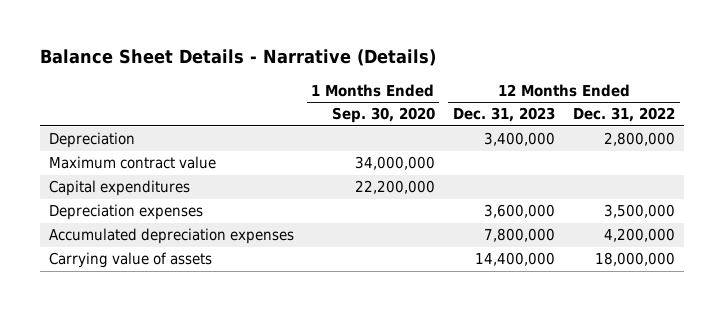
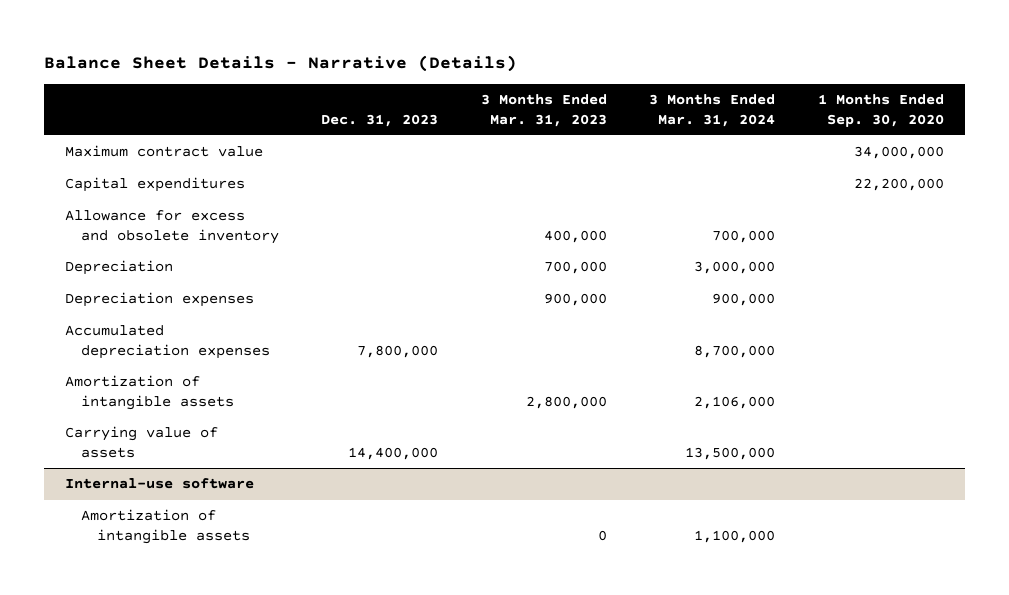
- | 1 Months Ended Sep. 30, 2020 | 12 Months Ended Dec. 31, 2023 | 12 Months Ended Dec. 31, 2022
+ | Dec. 31, 2023 | 3 Months Ended Mar. 31, 2023 | 3 Months Ended Mar. 31, 2024 | 1 Months Ended Sep. 30, 2020
+ Allowance for excess and obsolete inventory | | 400,000 | 700,000 |
moved down: Depreciation | | 700,000 | 3,000,000 |
+ Amortization of intangible assets | | 2,800,000 | 2,106,000 |
+ Internal-use software
+ Amortization of intangible assets | | 0 | 1,100,000 |

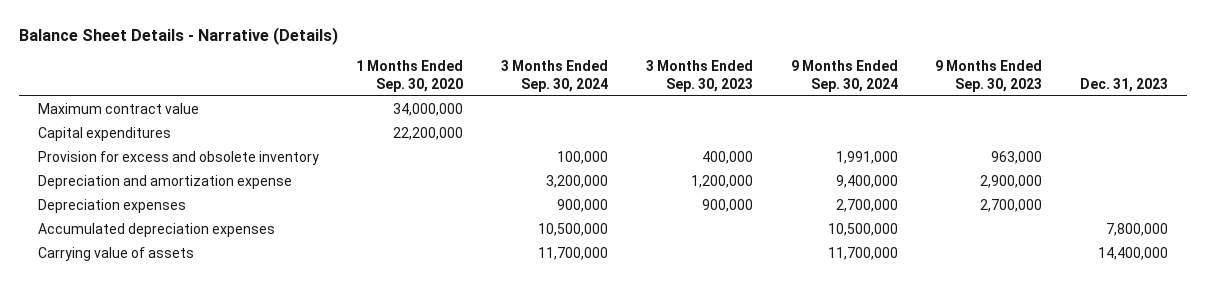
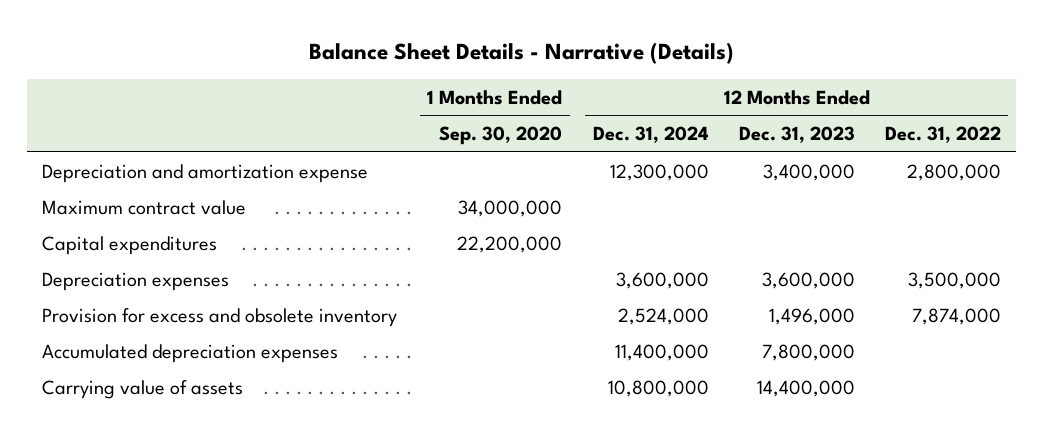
- | 1 Months Ended Sep. 30, 2020 | 3 Months Ended Sep. 30, 2024 | 3 Months Ended Sep. 30, 2023 | 9 Months Ended Sep. 30, 2024 | 9 Months Ended Sep. 30, 2023 | Dec. 31, 2023
+ | 1 Months Ended Sep. 30, 2020 | 12 Months Ended Dec. 31, 2024 | 12 Months Ended Dec. 31, 2023 | 12 Months Ended Dec. 31, 2022
moved up: Depreciation and amortization expense | | 12,300,000 | 3,400,000 | 2,800,000
moved down: Provision for excess and obsolete inventory | | 2,524,000 | 1,496,000 | 7,874,000

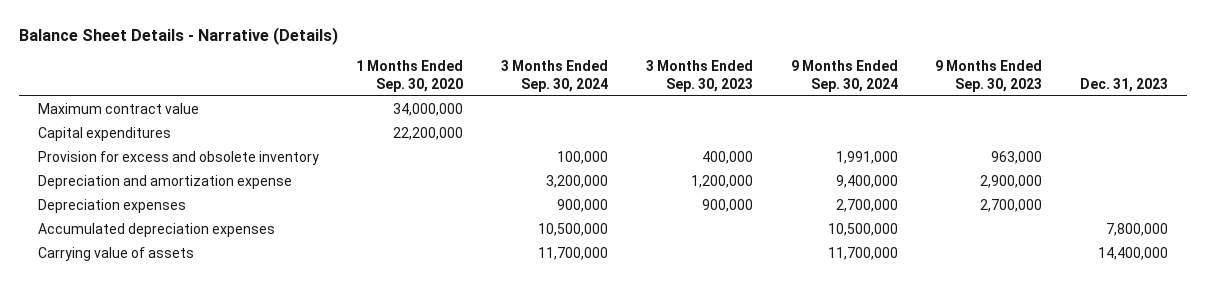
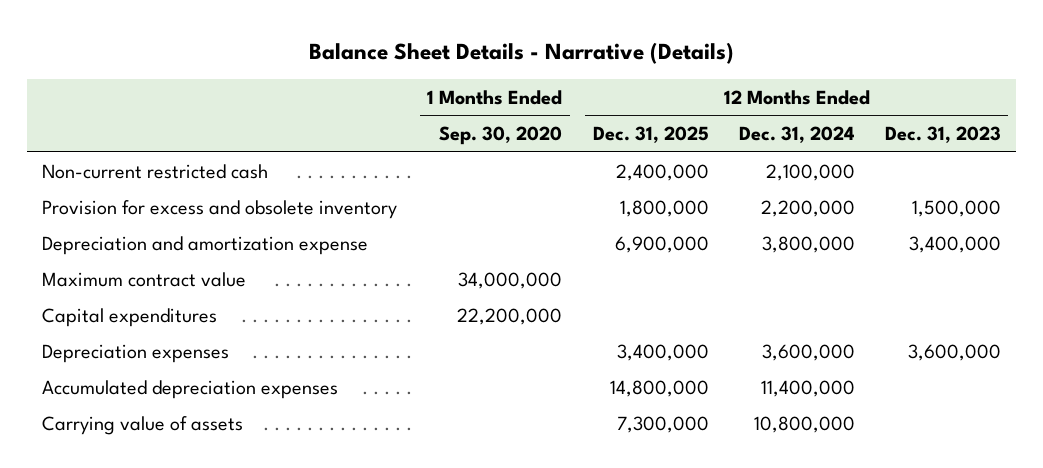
- | 1 Months Ended Sep. 30, 2020 | 3 Months Ended Sep. 30, 2024 | 3 Months Ended Sep. 30, 2023 | 9 Months Ended Sep. 30, 2024 | 9 Months Ended Sep. 30, 2023 | Dec. 31, 2023
+ | 1 Months Ended Sep. 30, 2020 | 12 Months Ended Dec. 31, 2025 | 12 Months Ended Dec. 31, 2024 | 12 Months Ended Dec. 31, 2023
+ Non-current restricted cash | | 2,400,000 | 2,100,000 |
moved down: Maximum contract value | 34,000,000 | | |
moved down: Capital expenditures | 22,200,000 | | |

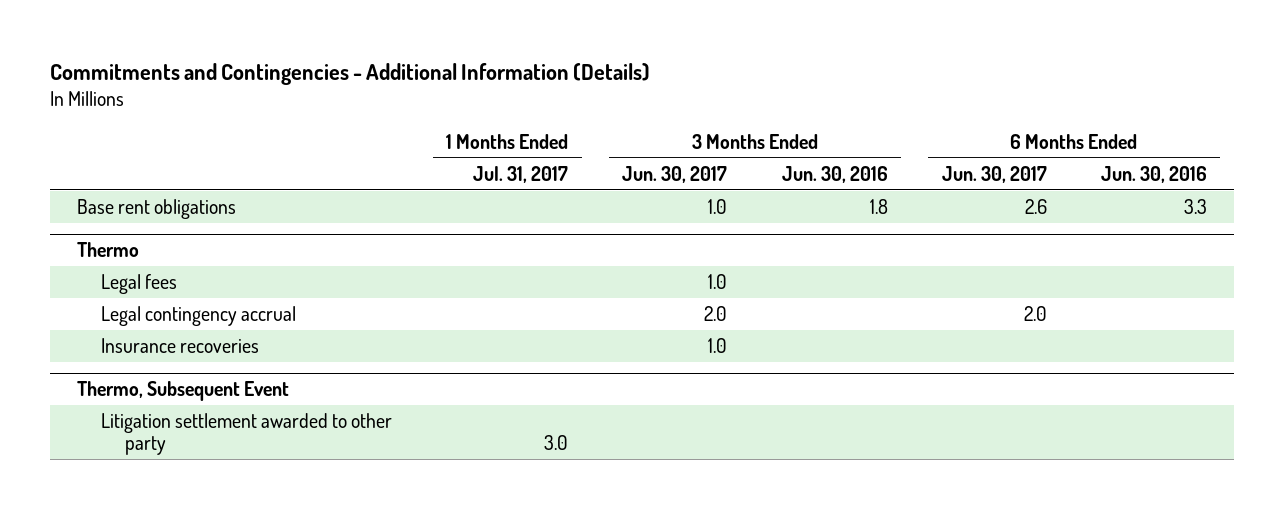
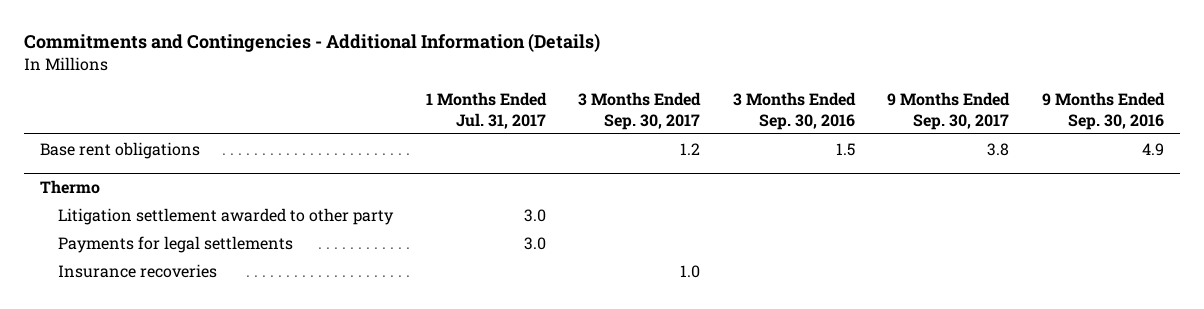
- | 1 Months Ended Jul. 31, 2017 | 3 Months Ended Jun. 30, 2017 | 3 Months Ended Jun. 30, 2016 | 6 Months Ended Jun. 30, 2017 | 6 Months Ended Jun. 30, 2016
+ | 1 Months Ended Jul. 31, 2017 | 3 Months Ended Sep. 30, 2017 | 3 Months Ended Sep. 30, 2016 | 9 Months Ended Sep. 30, 2017 | 9 Months Ended Sep. 30, 2016
@ Thermo
- Legal fees | | 1.0 | | |
- Legal contingency accrual | | 2.0 | | 2.0 |
+ Litigation settlement awarded to other party | 3.0 | | | |
+ Payments for legal settlements | 3.0 | | | |
- Thermo, Subsequent Event
- Litigation settlement awarded to other party | 3.0 | | | |

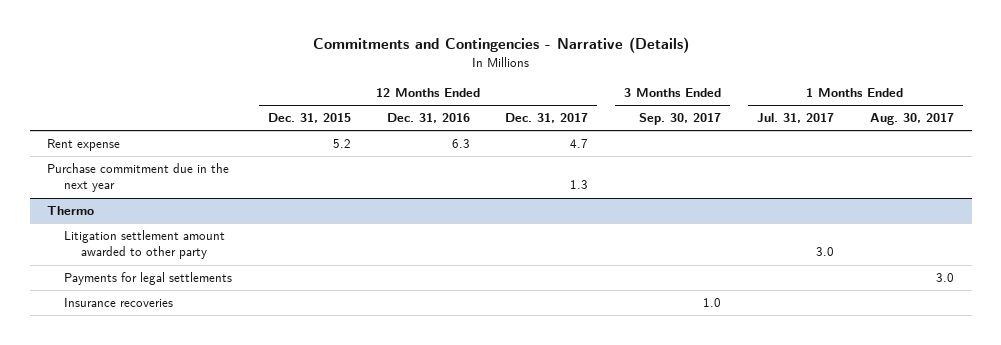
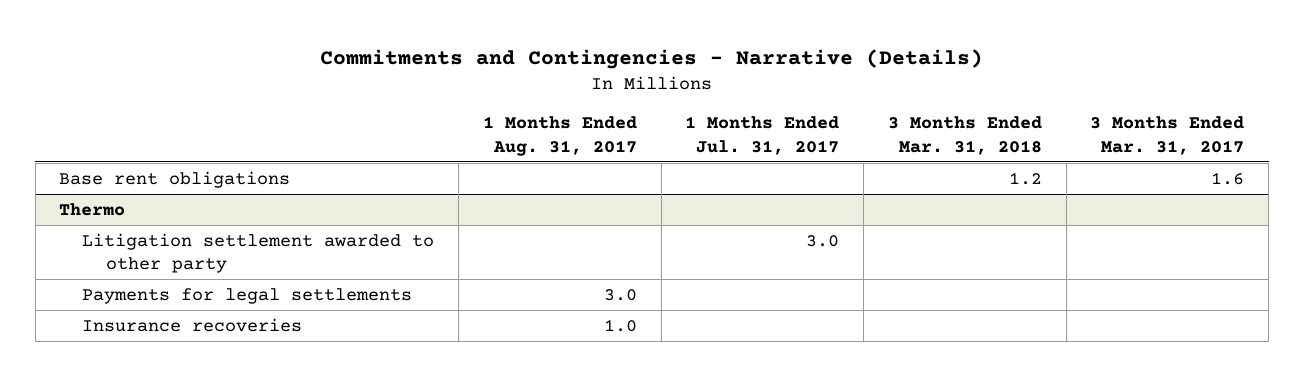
- | 12 Months Ended Dec. 31, 2015 | 12 Months Ended Dec. 31, 2016 | 12 Months Ended Dec. 31, 2017 | 3 Months Ended Sep. 30, 2017 | 1 Months Ended Jul. 31, 2017 | 1 Months Ended Aug. 30, 2017
+ | 1 Months Ended Aug. 31, 2017 | 1 Months Ended Jul. 31, 2017 | 3 Months Ended Mar. 31, 2018 | 3 Months Ended Mar. 31, 2017
- Rent expense | 5.2 | 6.3 | 4.7 | | |
- Purchase commitment due in the next year | | | 1.3 | | |
+ Base rent obligations | | | 1.2 | 1.6
@ Thermo
- Litigation settlement amount awarded to other party | | | | | 3.0 |
+ Litigation settlement awarded to other party | | 3.0 | |

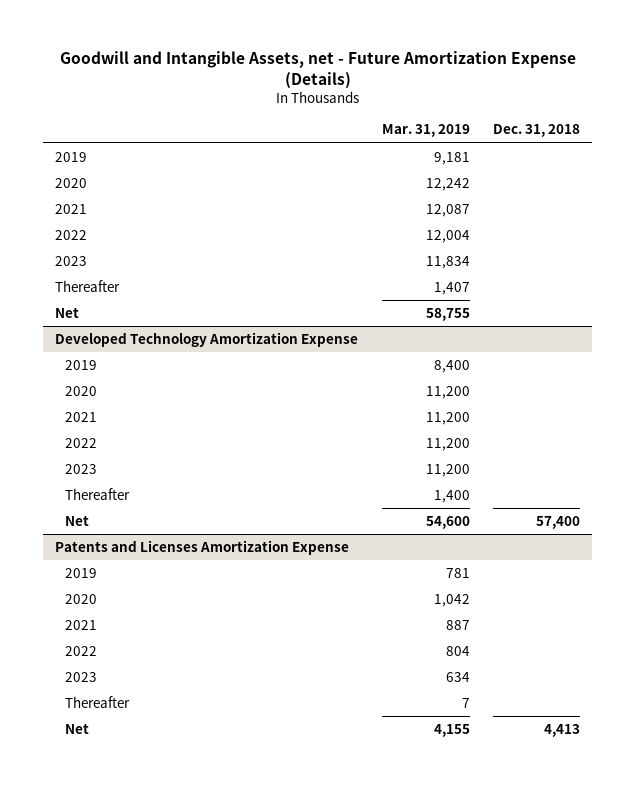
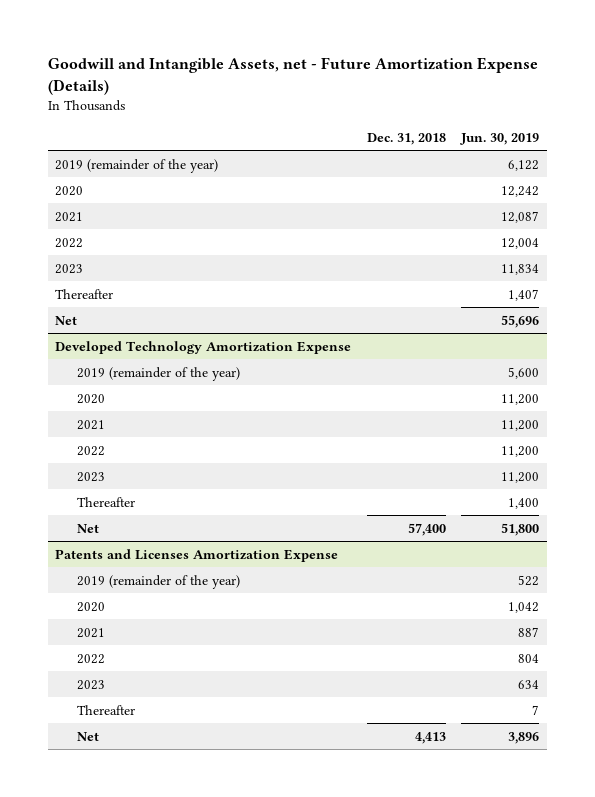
- | Mar. 31, 2019 | Dec. 31, 2018
+ | Dec. 31, 2018 | Jun. 30, 2019
- 2019 | 9,181 |
+ 2019 (remainder of the year) | | 6,122
@ Developed Technology Amortization Expense
- 2019 | 8,400 |
+ 2019 (remainder of the year) | | 5,600
@ Patents and Licenses Amortization Expense
- 2019 | 781 |
+ 2019 (remainder of the year) | | 522

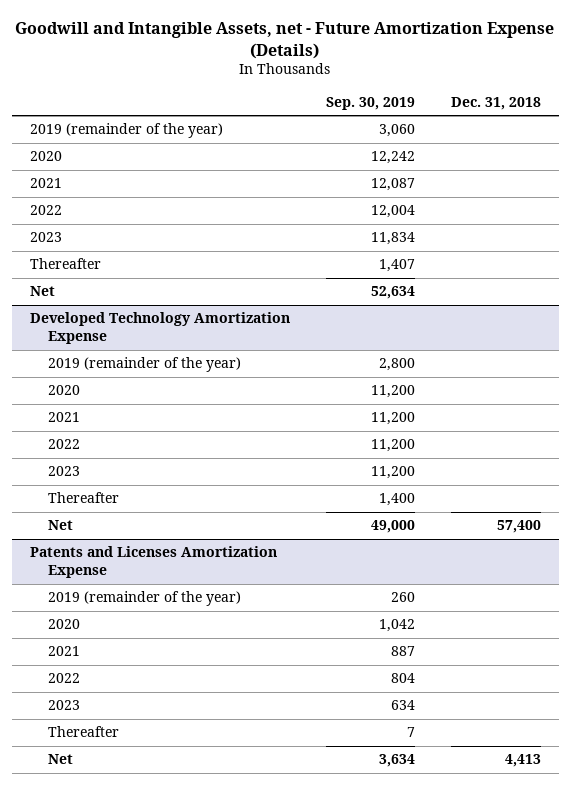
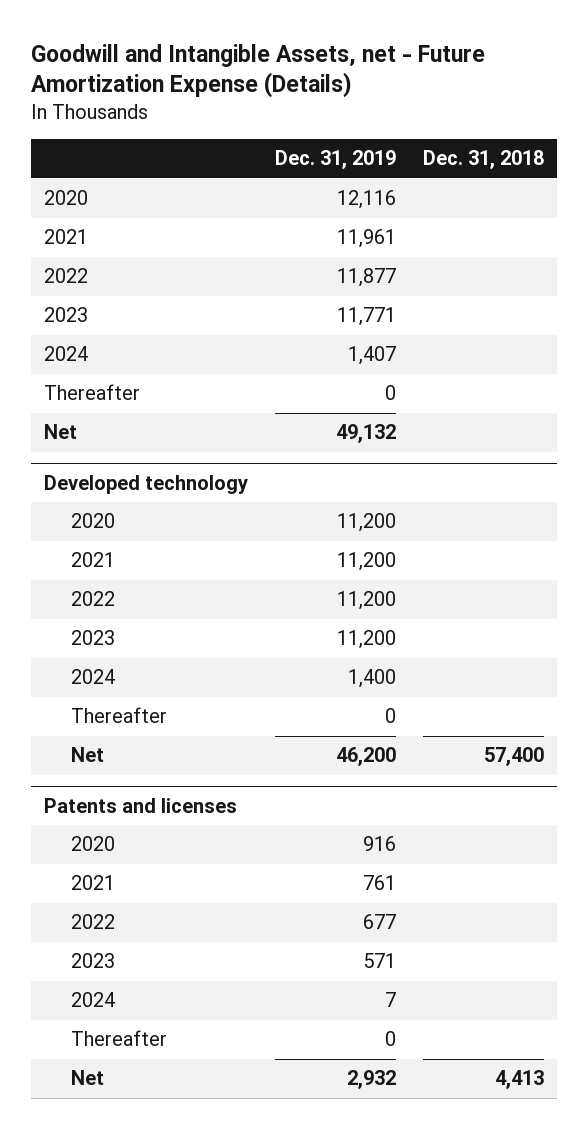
- | Sep. 30, 2019 | Dec. 31, 2018
+ | Dec. 31, 2019 | Dec. 31, 2018
- 2019 (remainder of the year) | 3,060 |
+ 2024 | 1,407 |
- Developed Technology Amortization Expense
- 2019 (remainder of the year) | 2,800 |
+ Developed technology
+ 2024 | 1,400 |
- Patents and Licenses Amortization Expense
- 2019 (remainder of the year) | 260 |
+ Patents and licenses
+ 2024 | 7 |

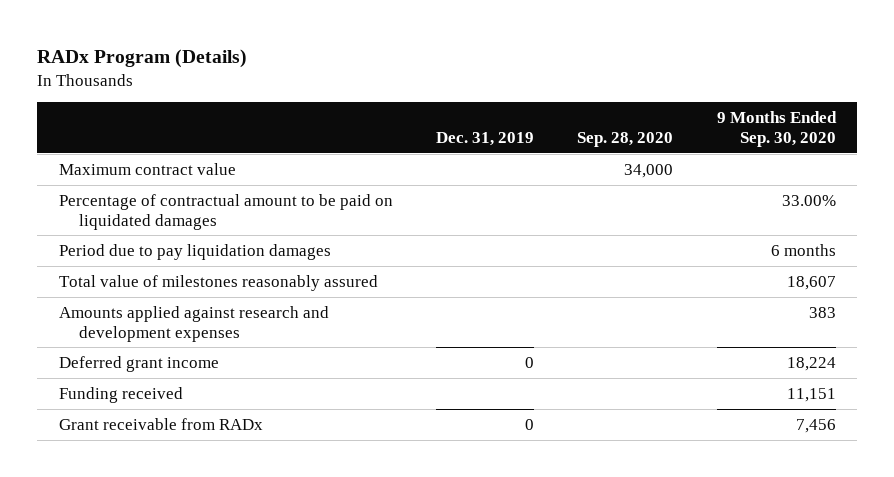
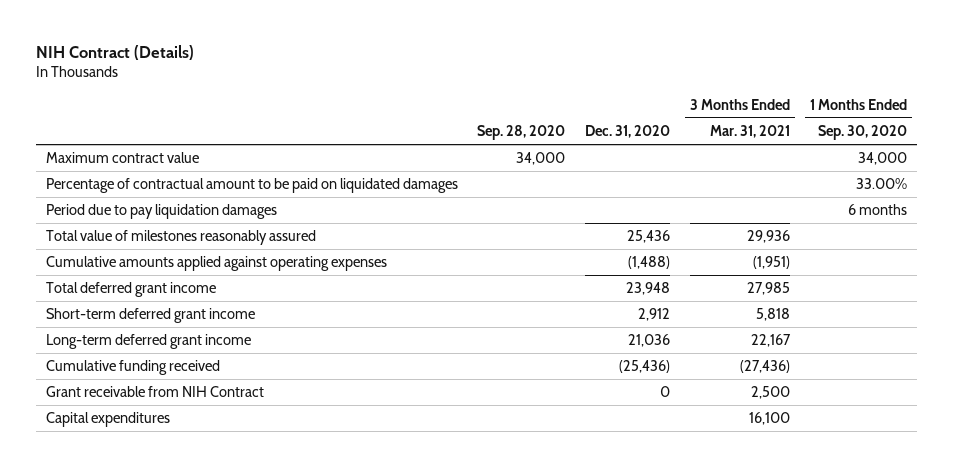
- RADx Program (Details)
+ NIH Contract (Details)
- | Dec. 31, 2019 | Sep. 28, 2020 | 9 Months Ended Sep. 30, 2020
+ | Sep. 28, 2020 | Dec. 31, 2020 | 3 Months Ended Mar. 31, 2021 | 1 Months Ended Sep. 30, 2020
- Amounts applied against research and development expenses | | | 383
- Deferred grant income | 0 | | 18,224
- Funding received | | | 11,151
- Grant receivable from RADx | 0 | | 7,456
+ Cumulative amounts applied against operating expenses | | (1,488) | (1,951) |
+ Total deferred grant income | | 23,948 | 27,985 |
+ Short-term deferred grant income | | 2,912 | 5,818 |
+ Long-term deferred grant income | | 21,036 | 22,167 |
+ Cumulative funding received | | (25,436) | (27,436) |
+ Grant receivable from NIH Contract | | 0 | 2,500 |
+ Capital expenditures | | | 16,100 |

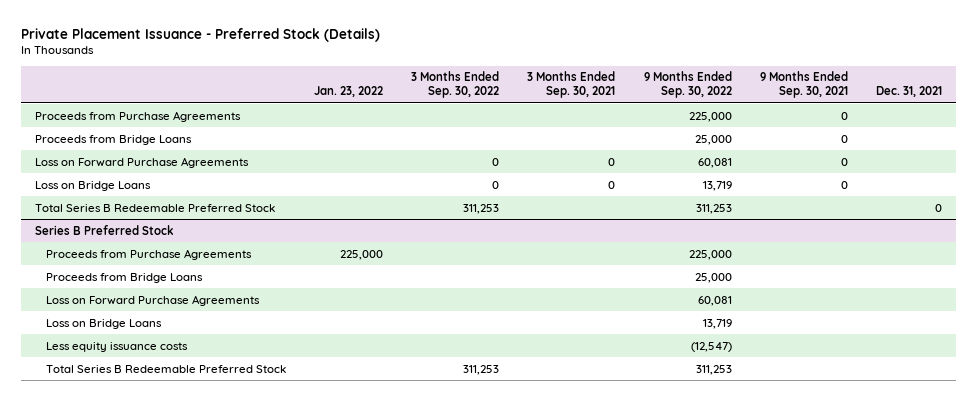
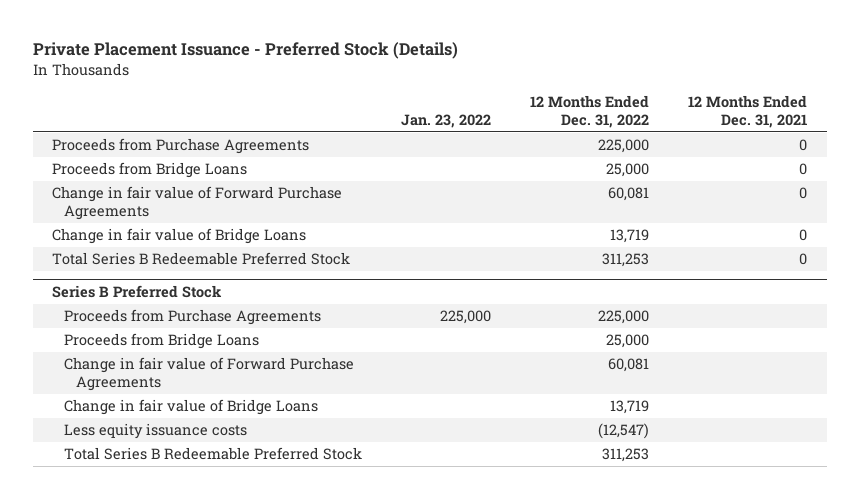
- | Jan. 23, 2022 | 3 Months Ended Sep. 30, 2022 | 3 Months Ended Sep. 30, 2021 | 9 Months Ended Sep. 30, 2022 | 9 Months Ended Sep. 30, 2021 | Dec. 31, 2021
+ | Jan. 23, 2022 | 12 Months Ended Dec. 31, 2022 | 12 Months Ended Dec. 31, 2021
- Loss on Forward Purchase Agreements | | 0 | 0 | 60,081 | 0 |
- Loss on Bridge Loans | | 0 | 0 | 13,719 | 0 |
+ Change in fair value of Forward Purchase Agreements | | 60,081 | 0
+ Change in fair value of Bridge Loans | | 13,719 | 0
@ Series B Preferred Stock
- Loss on Forward Purchase Agreements | | | | 60,081 | |
- Loss on Bridge Loans | | | | 13,719 | |
+ Change in fair value of Forward Purchase Agreements | | 60,081 |
+ Change in fair value of Bridge Loans | | 13,719 |

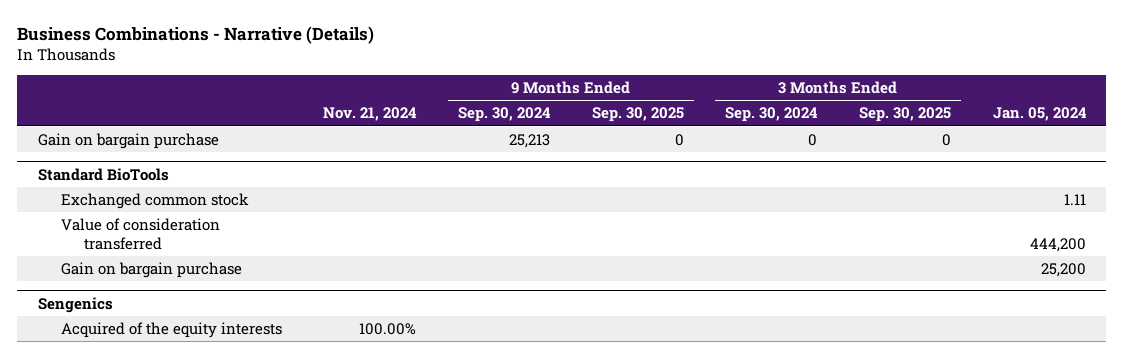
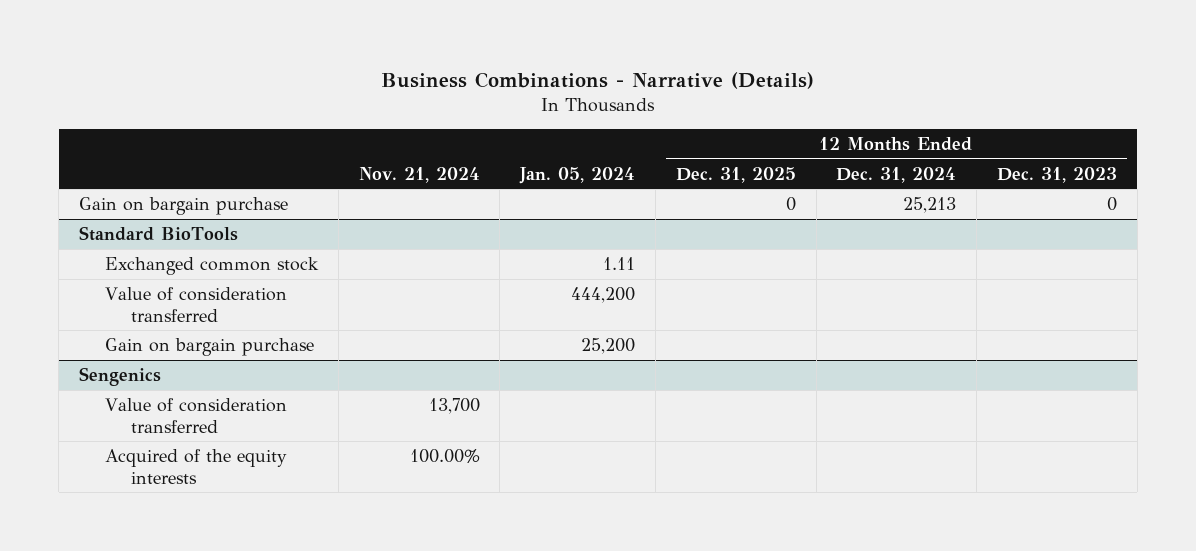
- | Nov. 21, 2024 | 9 Months Ended Sep. 30, 2024 | 9 Months Ended Sep. 30, 2025 | 3 Months Ended Sep. 30, 2024 | 3 Months Ended Sep. 30, 2025 | Jan. 05, 2024
+ | Nov. 21, 2024 | Jan. 05, 2024 | 12 Months Ended Dec. 31, 2025 | 12 Months Ended Dec. 31, 2024 | 12 Months Ended Dec. 31, 2023
@ Sengenics
+ Value of consideration transferred | 13,700 | | | |

